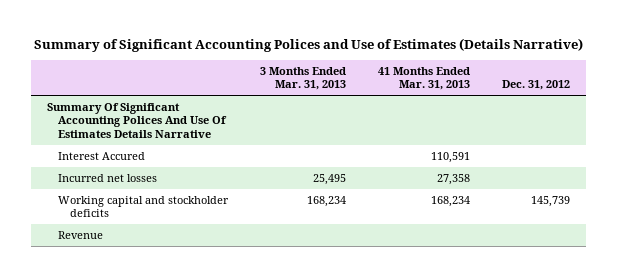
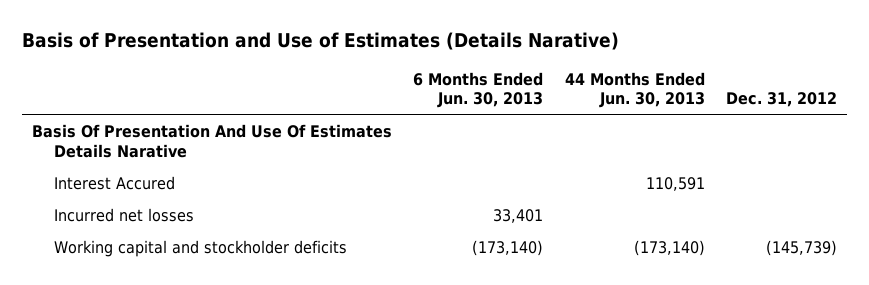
- Summary of Significant Accounting Polices and Use of Estimates (Details Narrative)
+ Basis of Presentation and Use of Estimates (Details Narative)
- | 3 Months Ended Mar. 31, 2013 | 41 Months Ended Mar. 31, 2013 | Dec. 31, 2012
+ | 6 Months Ended Jun. 30, 2013 | 44 Months Ended Jun. 30, 2013 | Dec. 31, 2012
- Summary Of Significant Accounting Polices And Use Of Estimates Details Narrative
+ Basis Of Presentation And Use Of Estimates Details Narative
- Working capital and stockholder deficits | 168,234 | 168,234 | 145,739
- Revenue
+ Working capital and stockholder deficits | (173,140) | (173,140) | (145,739)

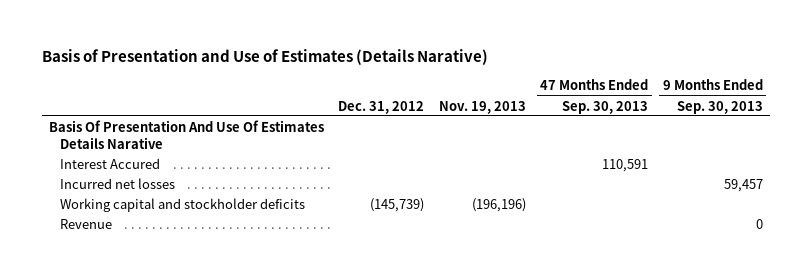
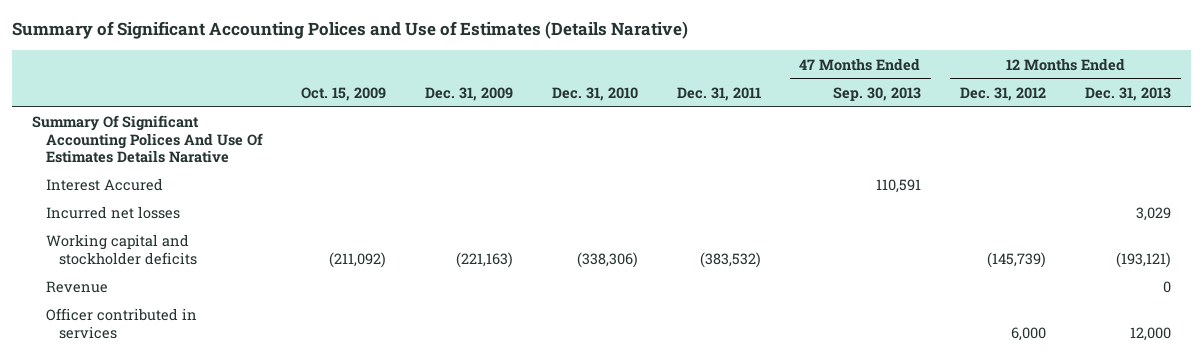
- Basis of Presentation and Use of Estimates (Details Narative)
+ Summary of Significant Accounting Polices and Use of Estimates (Details Narative)
- | Dec. 31, 2012 | Nov. 19, 2013 | 47 Months Ended Sep. 30, 2013 | 9 Months Ended Sep. 30, 2013
+ | Oct. 15, 2009 | Dec. 31, 2009 | Dec. 31, 2010 | Dec. 31, 2011 | 47 Months Ended Sep. 30, 2013 | 12 Months Ended Dec. 31, 2012 | 12 Months Ended Dec. 31, 2013
- Basis Of Presentation And Use Of Estimates Details Narative
+ Summary Of Significant Accounting Polices And Use Of Estimates Details Narative
+ Officer contributed in services | | | | | | 6,000 | 12,000

